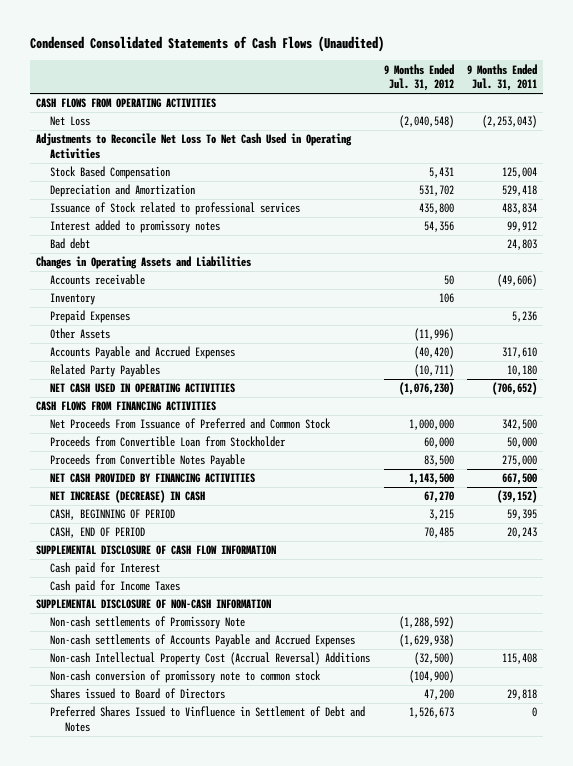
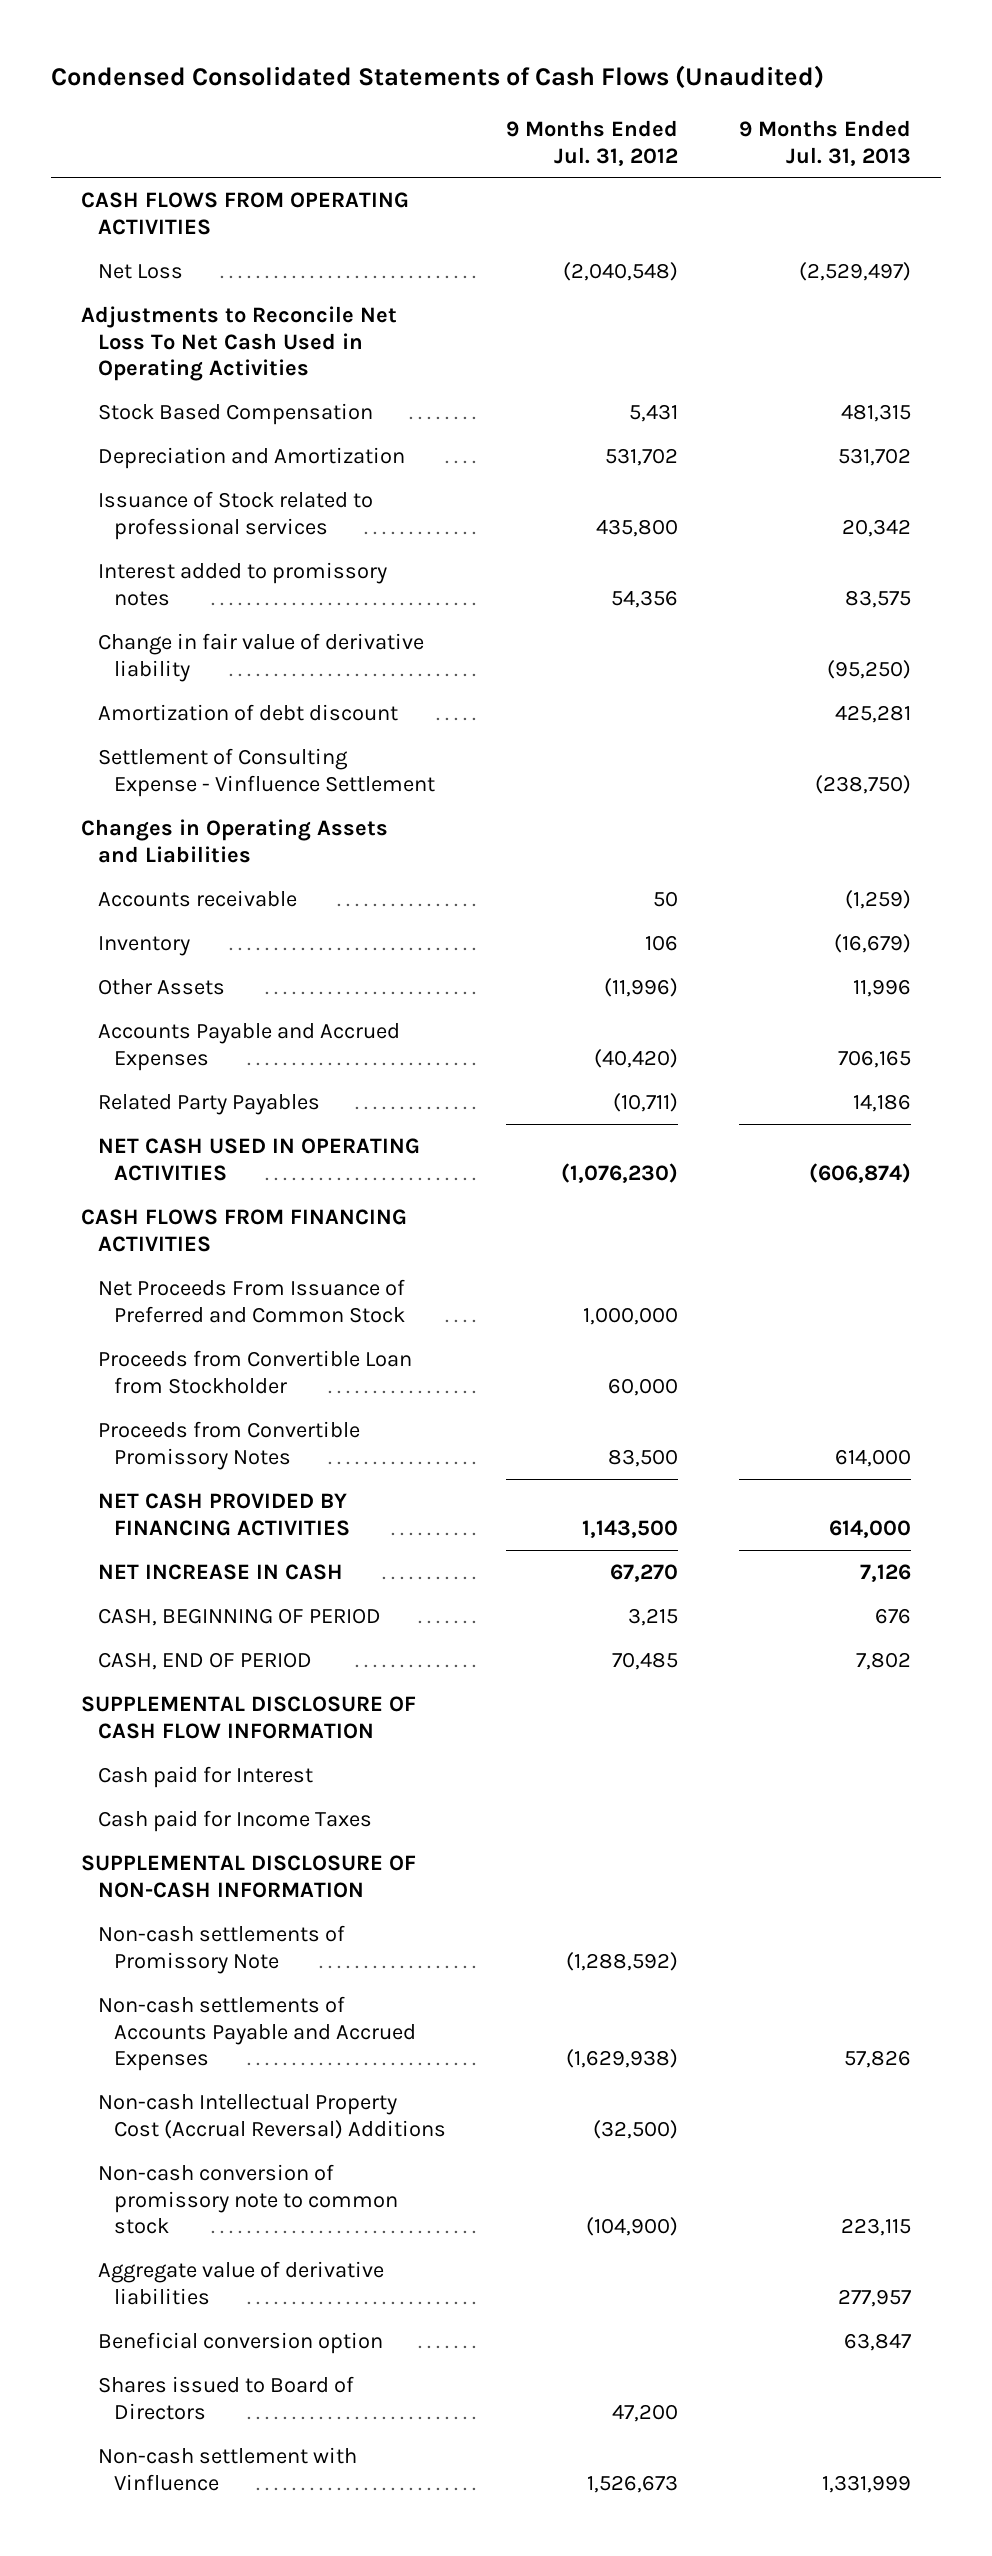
- | 9 Months Ended Jul. 31, 2012 | 9 Months Ended Jul. 31, 2011
+ | 9 Months Ended Jul. 31, 2012 | 9 Months Ended Jul. 31, 2013
- Bad debt | | 24,803
+ Change in fair value of derivative liability | | (95,250)
+ Amortization of debt discount | | 425,281
+ Settlement of Consulting Expense - Vinfluence Settlement | | (238,750)
- Prepaid Expenses | | 5,236
- Proceeds from Convertible Notes Payable | 83,500 | 275,000
+ Proceeds from Convertible Promissory Notes | 83,500 | 614,000
- NET INCREASE (DECREASE) IN CASH | 67,270 | (39,152)
+ NET INCREASE IN CASH | 67,270 | 7,126
+ Aggregate value of derivative liabilities | | 277,957
+ Beneficial conversion option | | 63,847
- Preferred Shares Issued to Vinfluence in Settlement of Debt and Notes | 1,526,673 | 0
+ Non-cash settlement with Vinfluence | 1,526,673 | 1,331,999

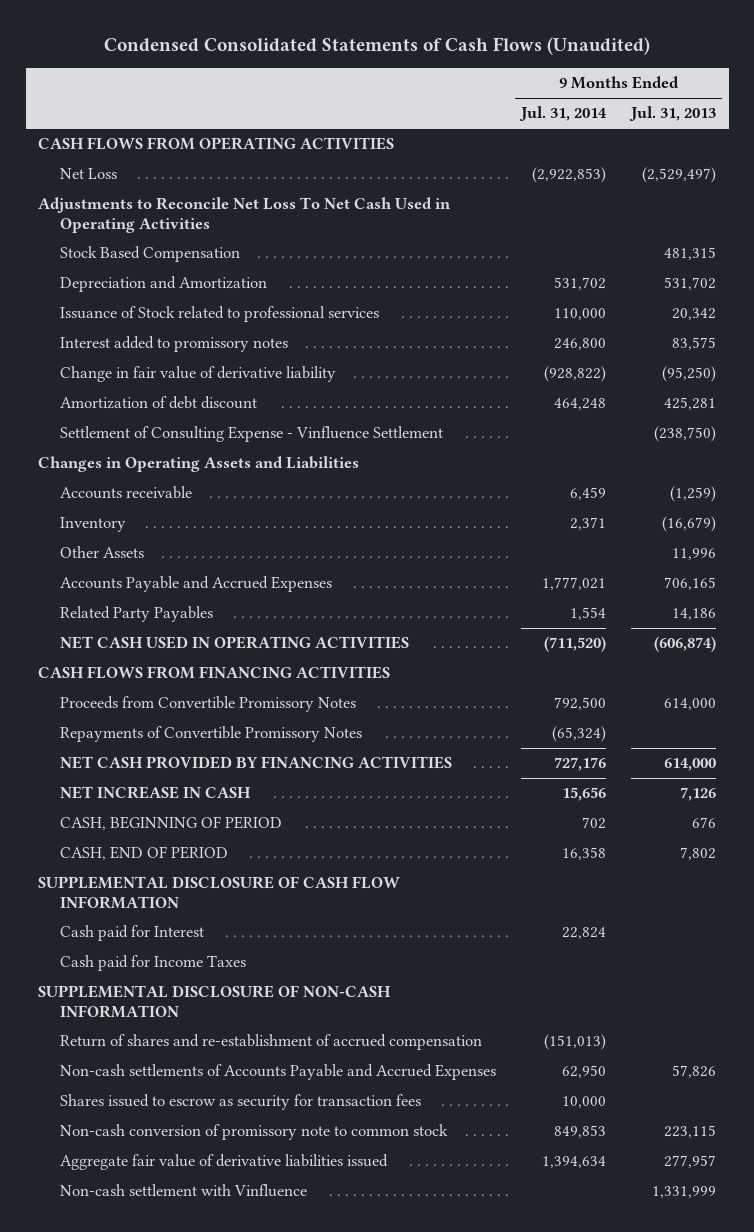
- | 9 Months Ended Jul. 31, 2012 | 9 Months Ended Jul. 31, 2013
+ | 9 Months Ended Jul. 31, 2014 | 9 Months Ended Jul. 31, 2013
- Net Proceeds From Issuance of Preferred and Common Stock | 1,000,000 |
- Proceeds from Convertible Loan from Stockholder | 60,000 |
+ Repayments of Convertible Promissory Notes | (65,324) |
- Non-cash settlements of Promissory Note | (1,288,592) |
+ Return of shares and re-establishment of accrued compensation | (151,013) |
- Non-cash Intellectual Property Cost (Accrual Reversal) Additions | (32,500) |
+ Shares issued to escrow as security for transaction fees | 10,000 |
- Aggregate value of derivative liabilities | | 277,957
- Beneficial conversion option | | 63,847
- Shares issued to Board of Directors | 47,200 |
+ Aggregate fair value of derivative liabilities issued | 1,394,634 | 277,957

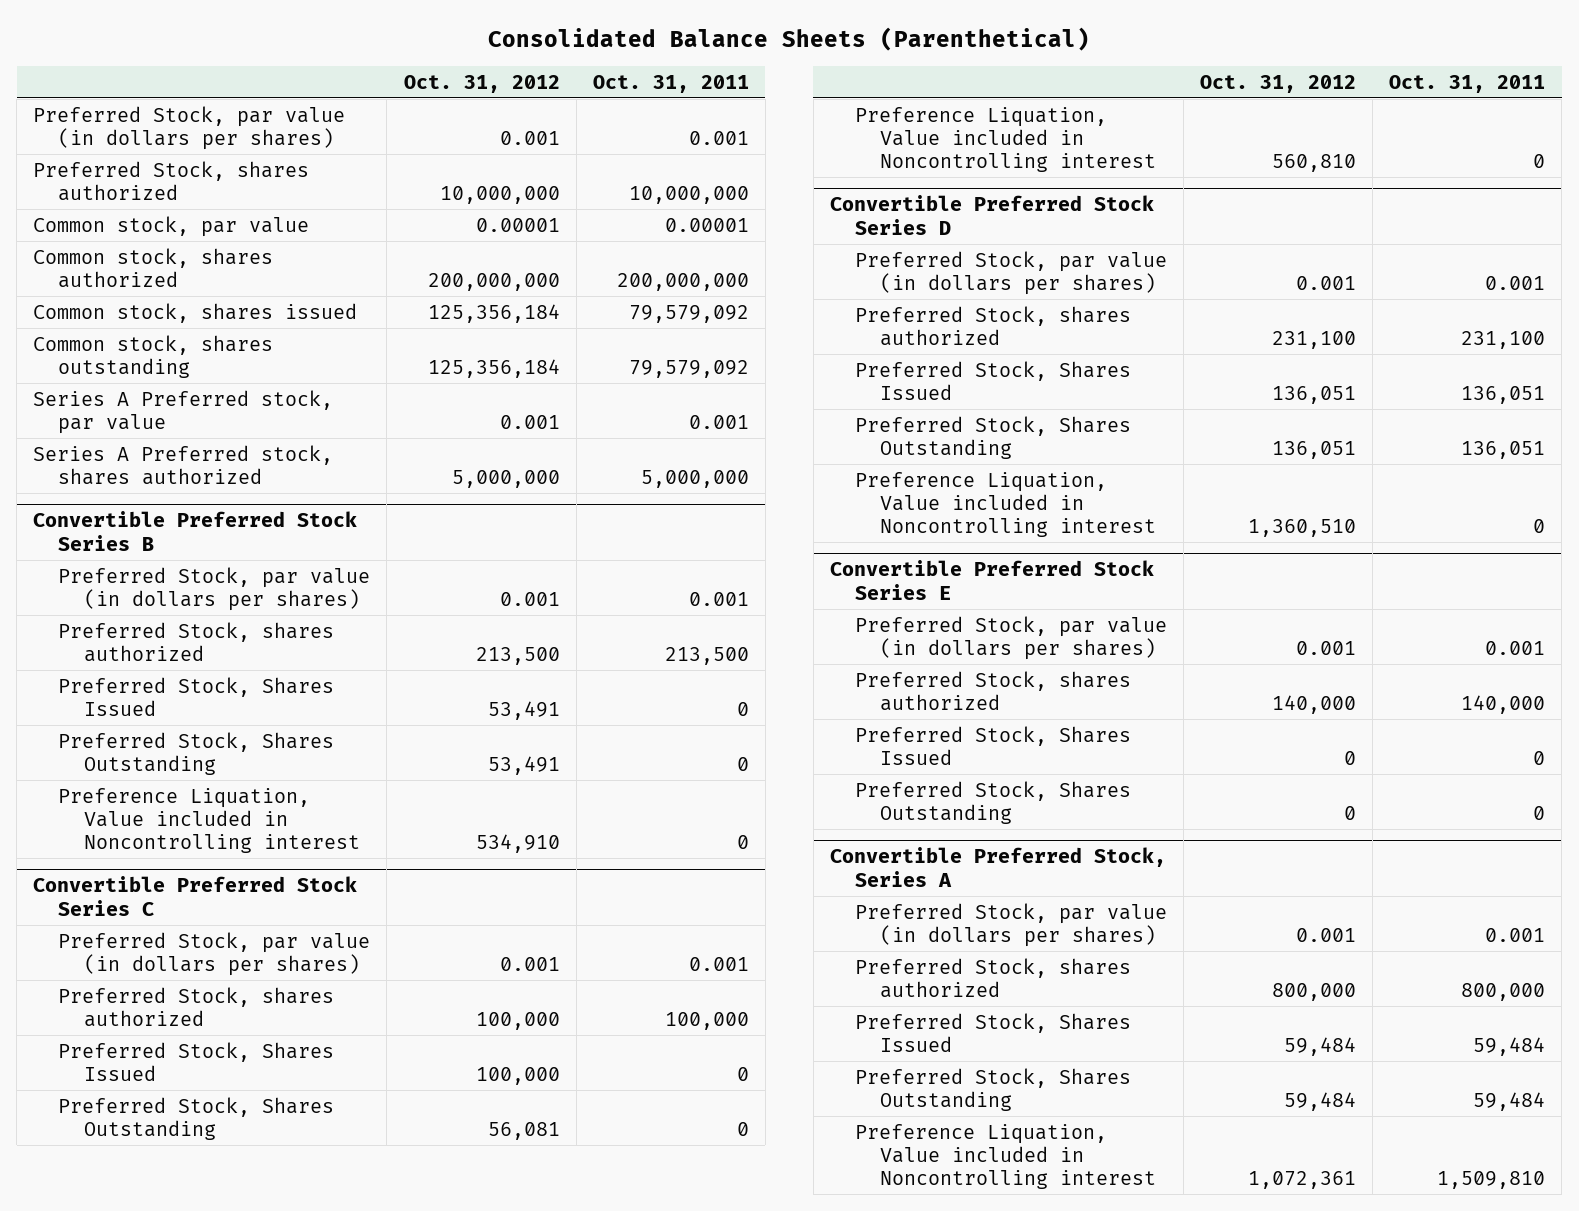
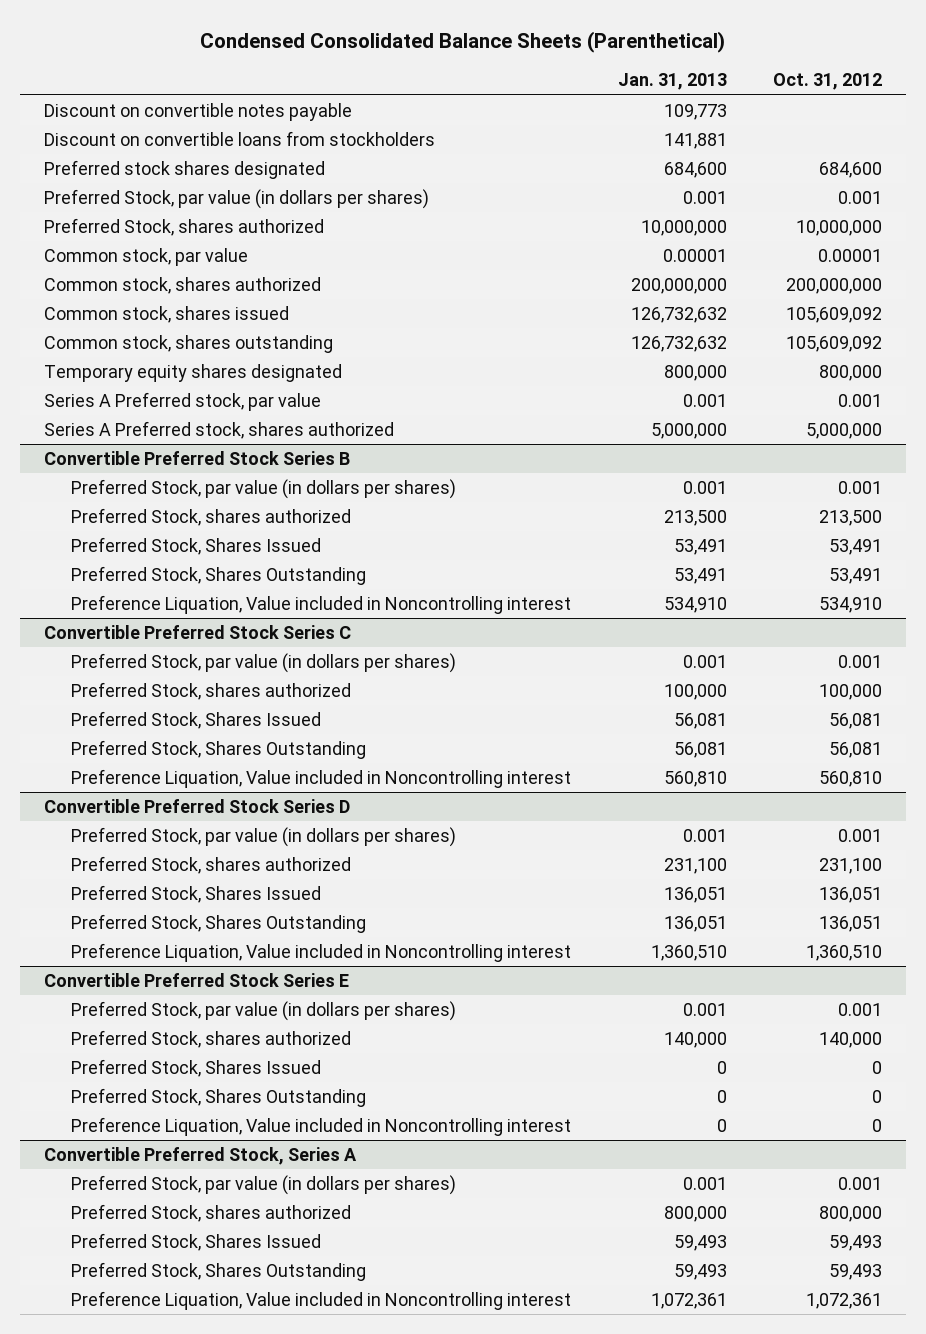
- Consolidated Balance Sheets (Parenthetical)
+ Condensed Consolidated Balance Sheets (Parenthetical)
- | Oct. 31, 2012 | Oct. 31, 2011
+ | Jan. 31, 2013 | Oct. 31, 2012
+ Discount on convertible notes payable | 109,773 |
+ Discount on convertible loans from stockholders | 141,881 |
+ Preferred stock shares designated | 684,600 | 684,600
- Common stock, shares issued | 125,356,184 | 79,579,092
- Common stock, shares outstanding | 125,356,184 | 79,579,092
+ Common stock, shares issued | 126,732,632 | 105,609,092
+ Common stock, shares outstanding | 126,732,632 | 105,609,092
+ Temporary equity shares designated | 800,000 | 800,000
@ Convertible Preferred Stock Series C
- Preferred Stock, Shares Issued | 100,000 | 0
+ Preferred Stock, Shares Issued | 56,081 | 56,081
@ Convertible Preferred Stock Series E
+ Preference Liquation, Value included in Noncontrolling interest | 0 | 0
@ Convertible Preferred Stock, Series A
- Preferred Stock, Shares Issued | 59,484 | 59,484
- Preferred Stock, Shares Outstanding | 59,484 | 59,484
+ Preferred Stock, Shares Issued | 59,493 | 59,493
+ Preferred Stock, Shares Outstanding | 59,493 | 59,493

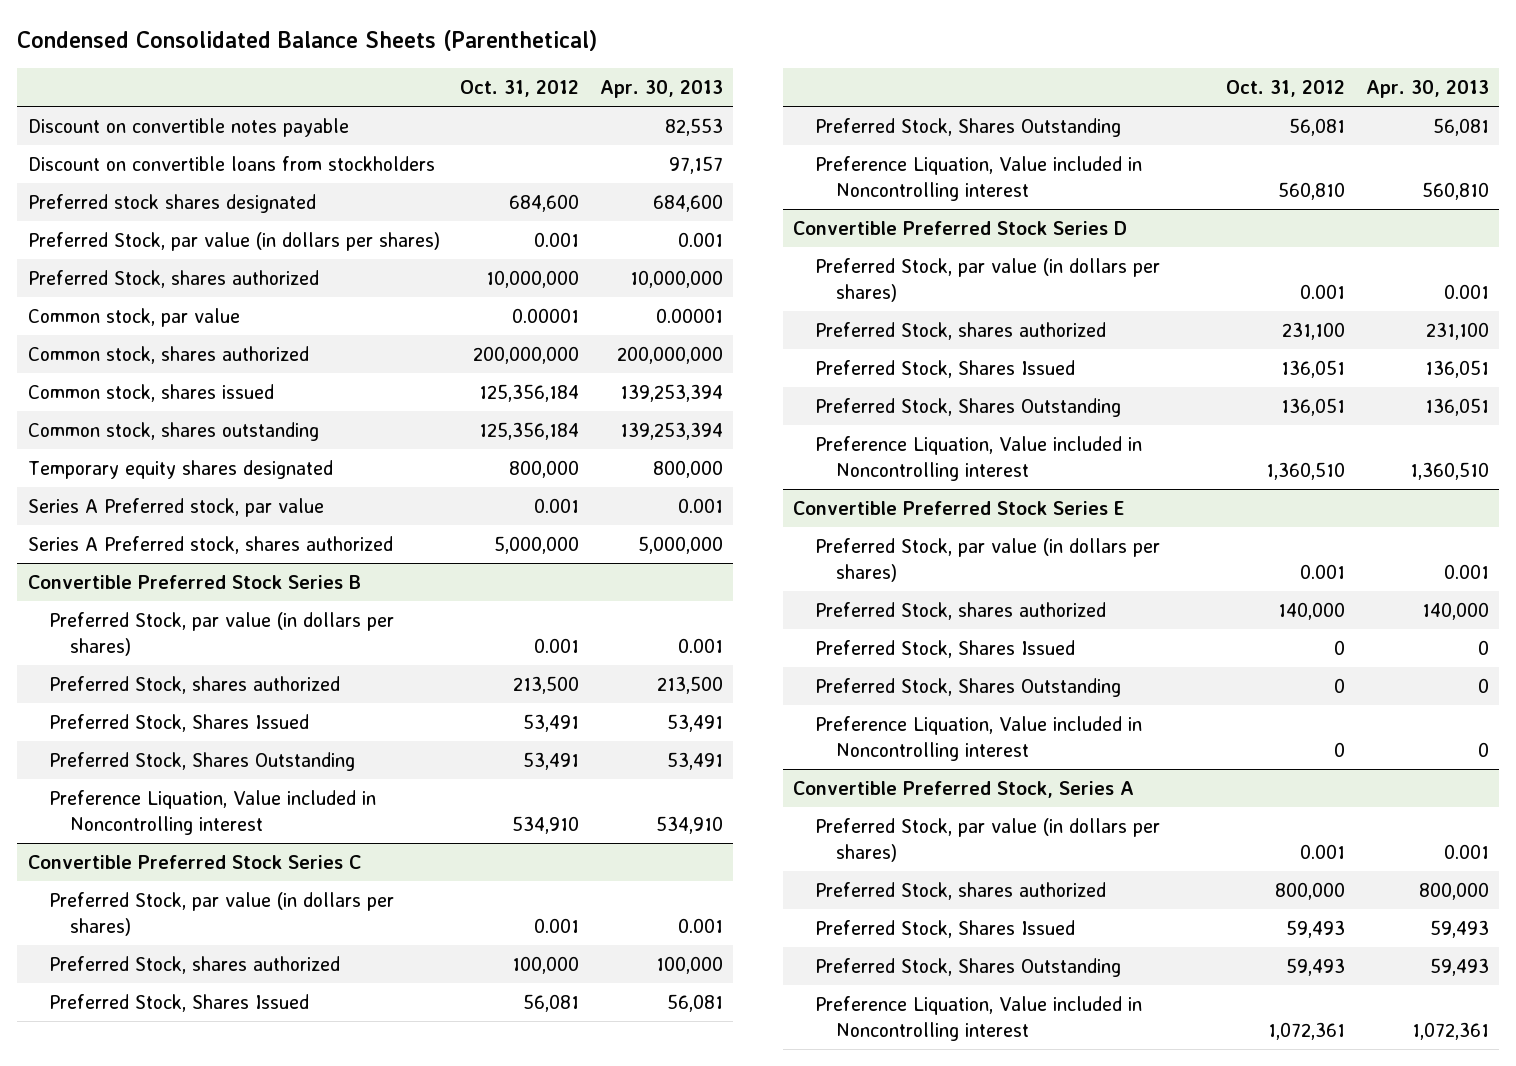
- | Jan. 31, 2013 | Oct. 31, 2012
+ | Oct. 31, 2012 | Apr. 30, 2013
- Common stock, shares issued | 126,732,632 | 105,609,092
- Common stock, shares outstanding | 126,732,632 | 105,609,092
+ Common stock, shares issued | 125,356,184 | 139,253,394
+ Common stock, shares outstanding | 125,356,184 | 139,253,394

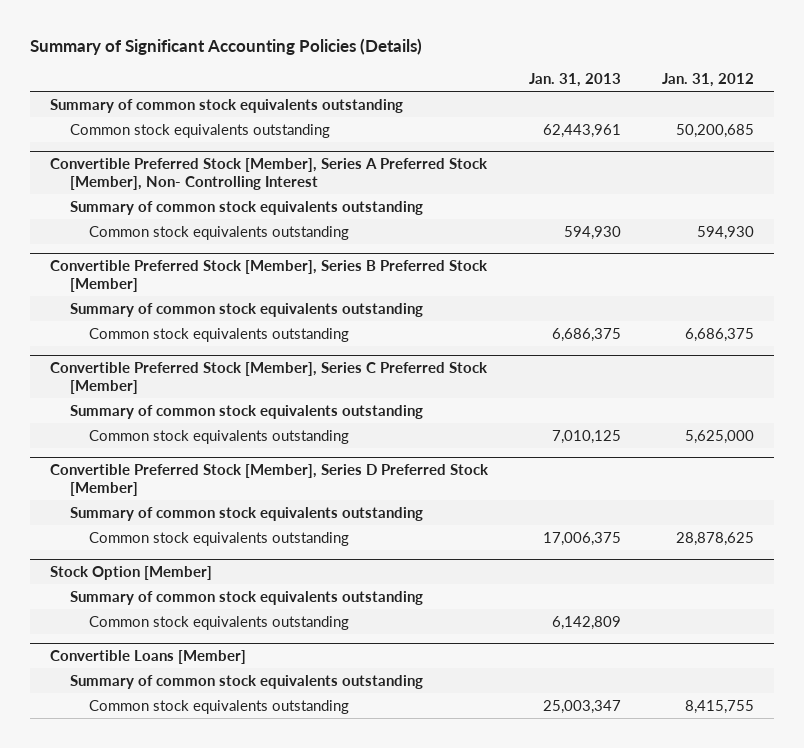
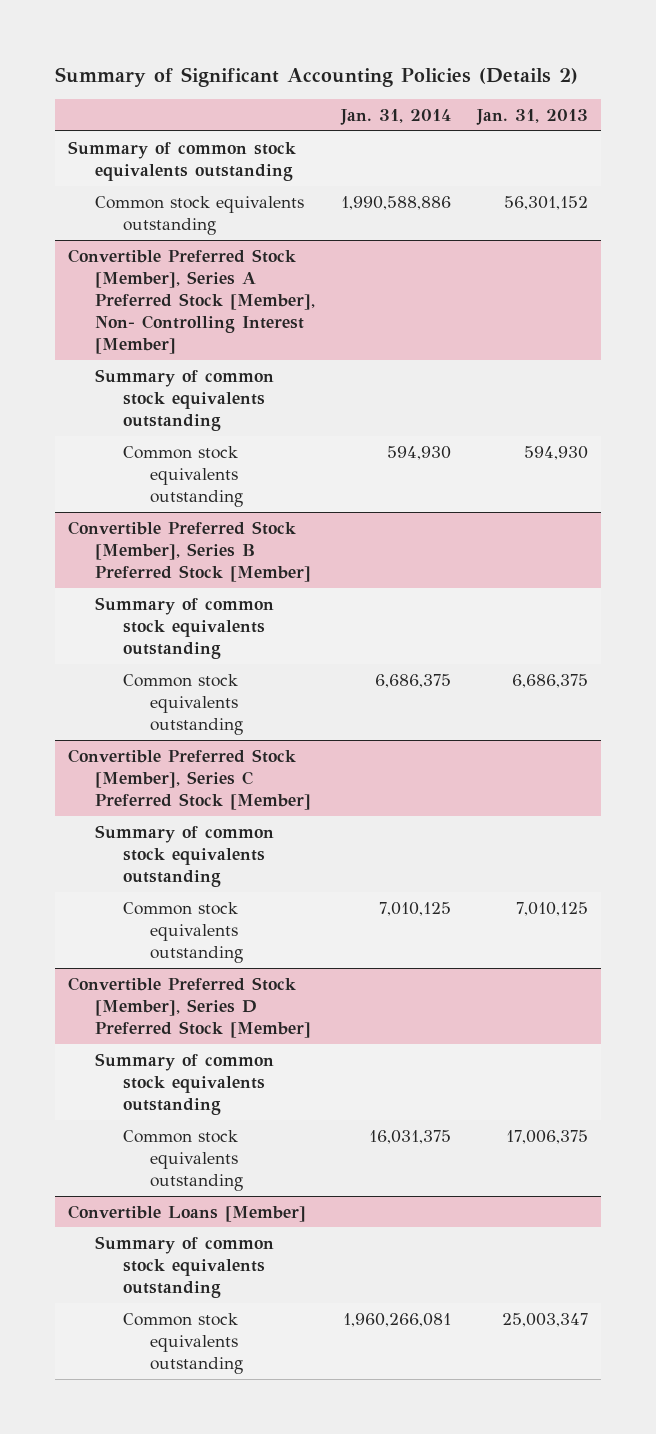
- Summary of Significant Accounting Policies (Details)
+ Summary of Significant Accounting Policies (Details 2)
- | Jan. 31, 2013 | Jan. 31, 2012
+ | Jan. 31, 2014 | Jan. 31, 2013
- Common stock equivalents outstanding | 62,443,961 | 50,200,685
- Convertible Preferred Stock [Member], Series A Preferred Stock [Member], Non- Controlling Interest
+ Common stock equivalents outstanding | 1,990,588,886 | 56,301,152
+ Convertible Preferred Stock [Member], Series A Preferred Stock [Member], Non- Controlling Interest [Member]
- Stock Option [Member]
- Summary of common stock equivalents outstanding
- Common stock equivalents outstanding | 6,142,809 |

